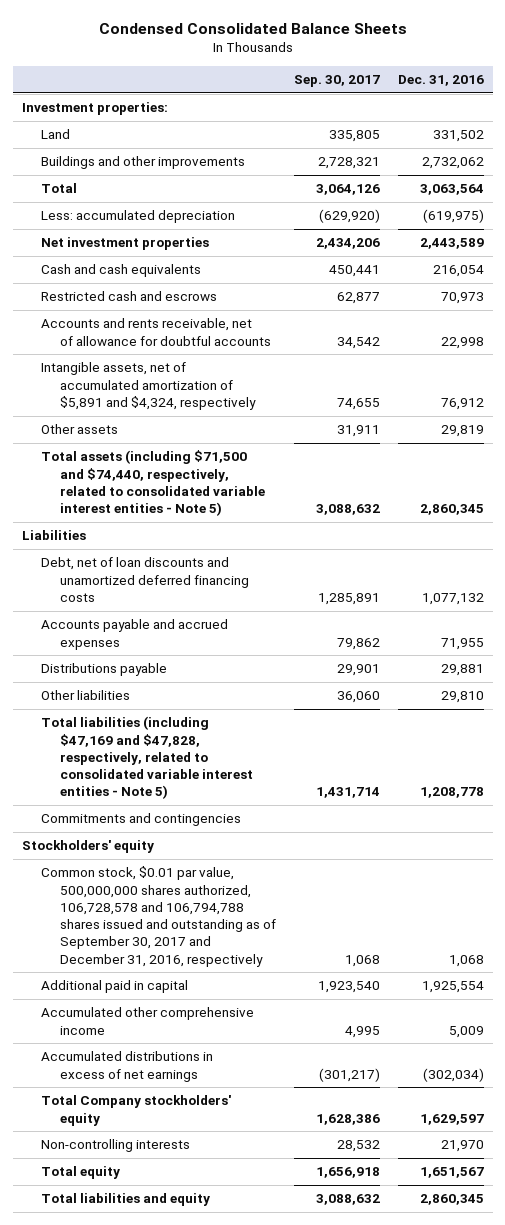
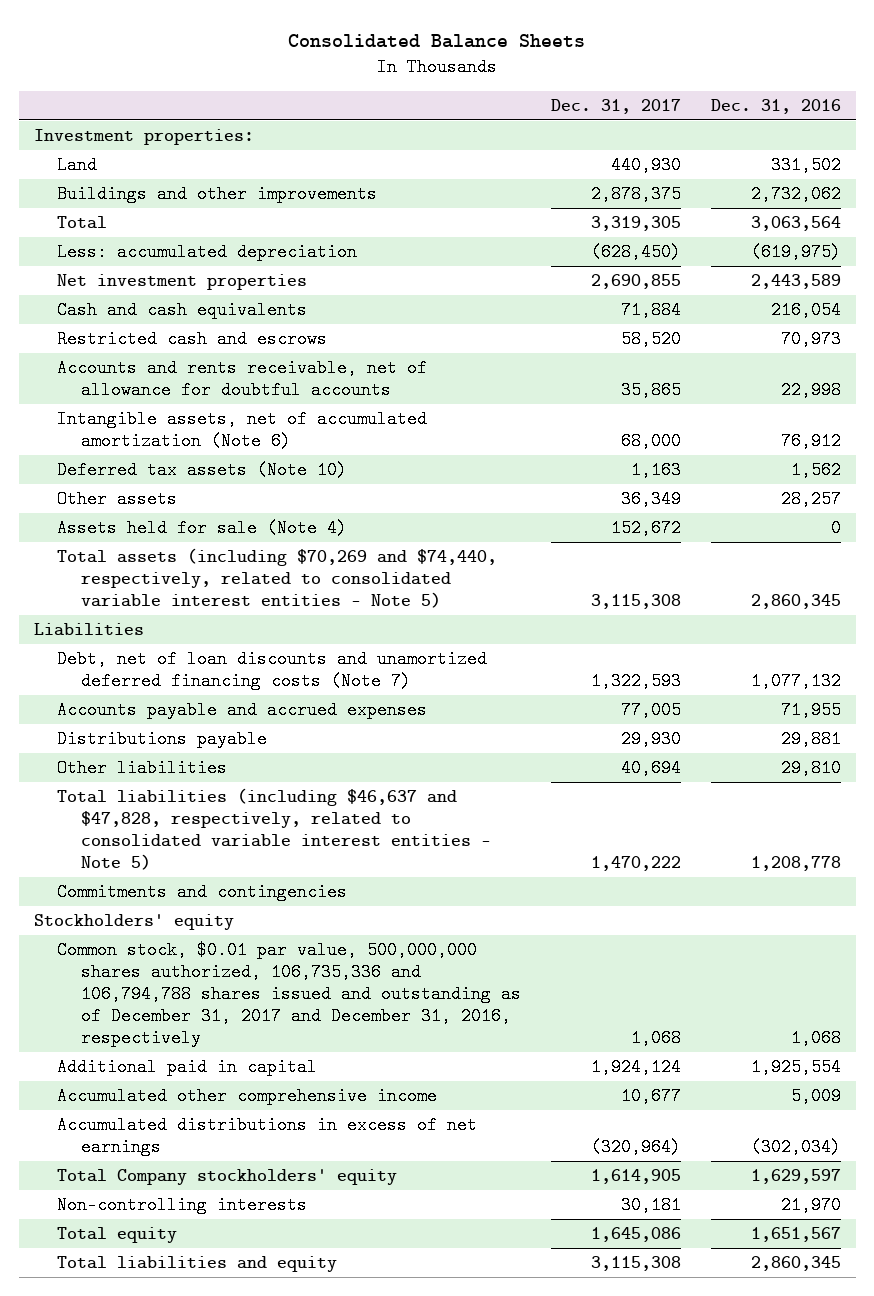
- Condensed Consolidated Balance Sheets
+ Consolidated Balance Sheets
- | Sep. 30, 2017 | Dec. 31, 2016
+ | Dec. 31, 2017 | Dec. 31, 2016
- Intangible assets, net of accumulated amortization of $5,891 and $4,324, respectively | 74,655 | 76,912
- Other assets | 31,911 | 29,819
- Total assets (including $71,500 and $74,440, respectively, related to consolidated variable interest entities - Note 5) | 3,088,632 | 2,860,345
+ Intangible assets, net of accumulated amortization (Note 6) | 68,000 | 76,912
+ Deferred tax assets (Note 10) | 1,163 | 1,562
+ Other assets | 36,349 | 28,257
+ Assets held for sale (Note 4) | 152,672 | 0
+ Total assets (including $70,269 and $74,440, respectively, related to consolidated variable interest entities - Note 5) | 3,115,308 | 2,860,345
- Debt, net of loan discounts and unamortized deferred financing costs | 1,285,891 | 1,077,132
+ Debt, net of loan discounts and unamortized deferred financing costs (Note 7) | 1,322,593 | 1,077,132
- Total liabilities (including $47,169 and $47,828, respectively, related to consolidated variable interest entities - Note 5) | 1,431,714 | 1,208,778
+ Total liabilities (including $46,637 and $47,828, respectively, related to consolidated variable interest entities - Note 5) | 1,470,222 | 1,208,778
- Common stock, $0.01 par value, 500,000,000 shares authorized, 106,728,578 and 106,794,788 shares issued and outstanding as of September 30, 2017 and December 31, 2016, respectively | 1,068 | 1,068
+ Common stock, $0.01 par value, 500,000,000 shares authorized, 106,735,336 and 106,794,788 shares issued and outstanding as of December 31, 2017 and December 31, 2016, respectively | 1,068 | 1,068

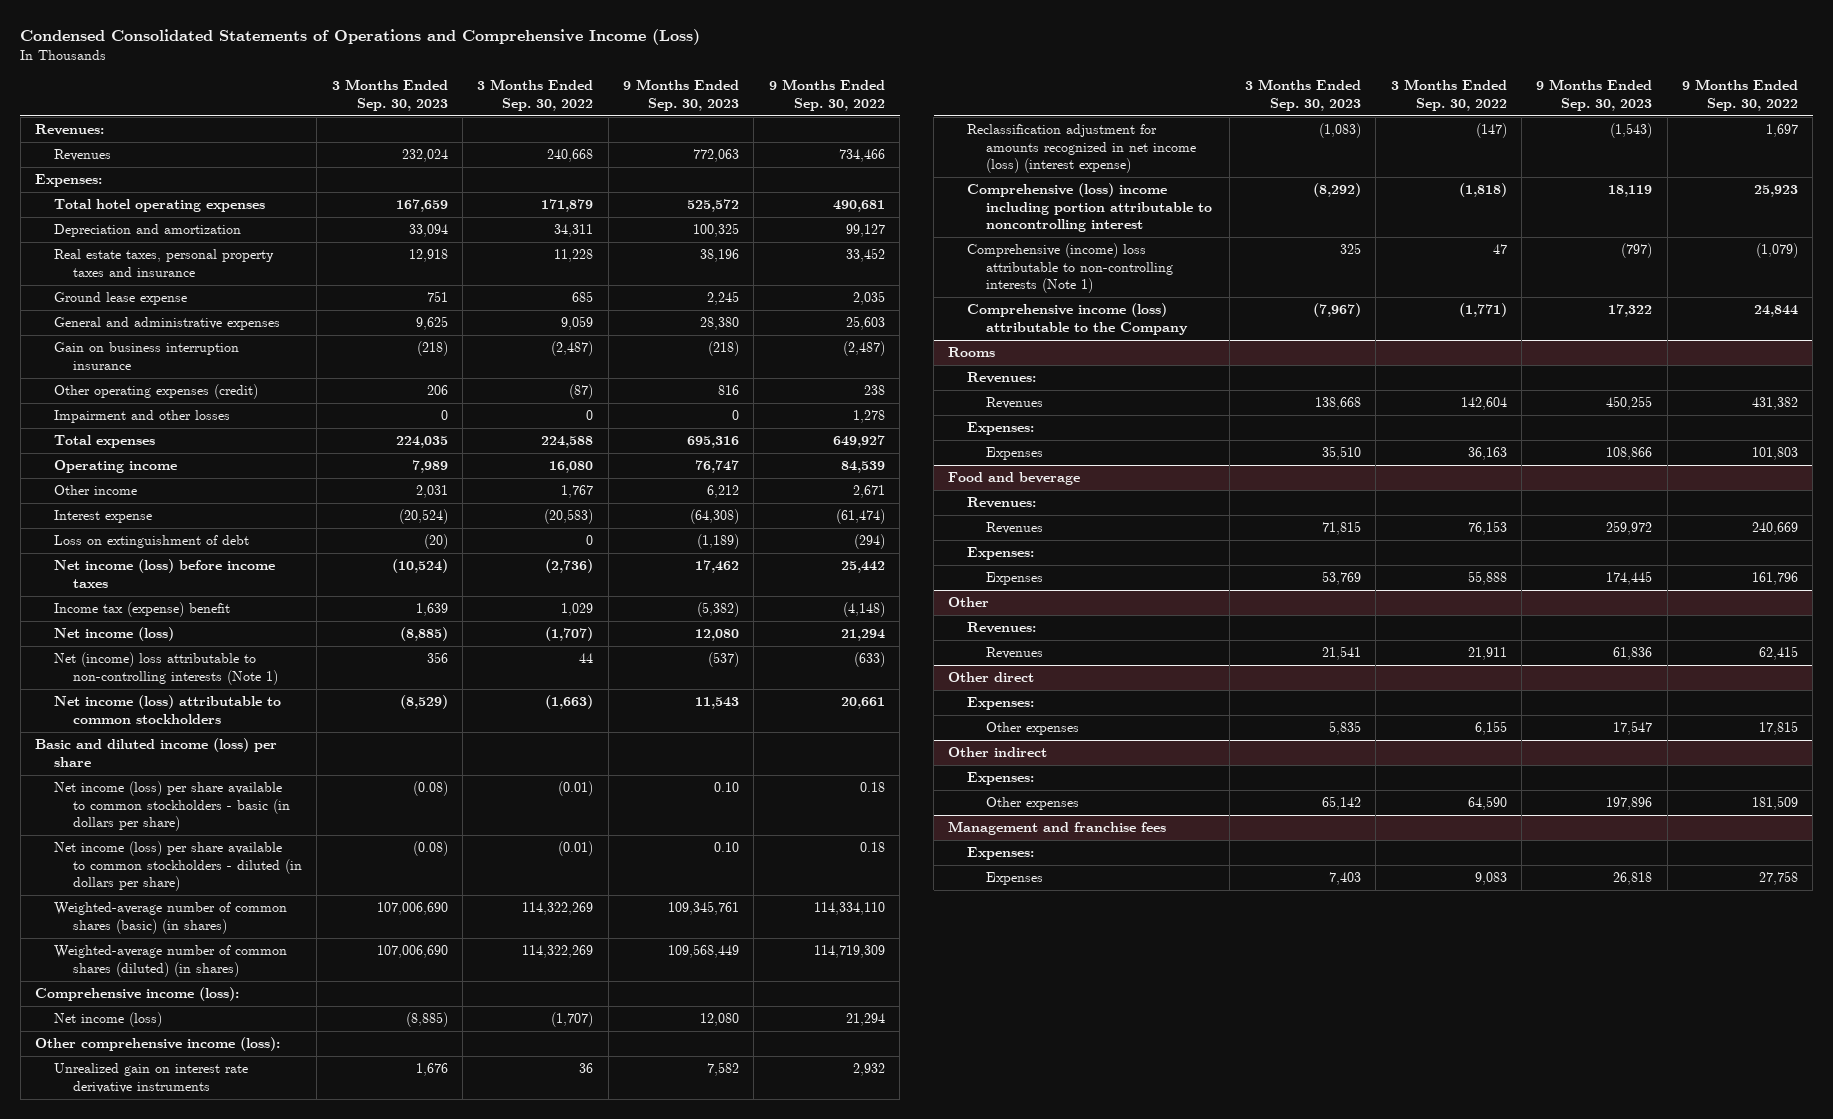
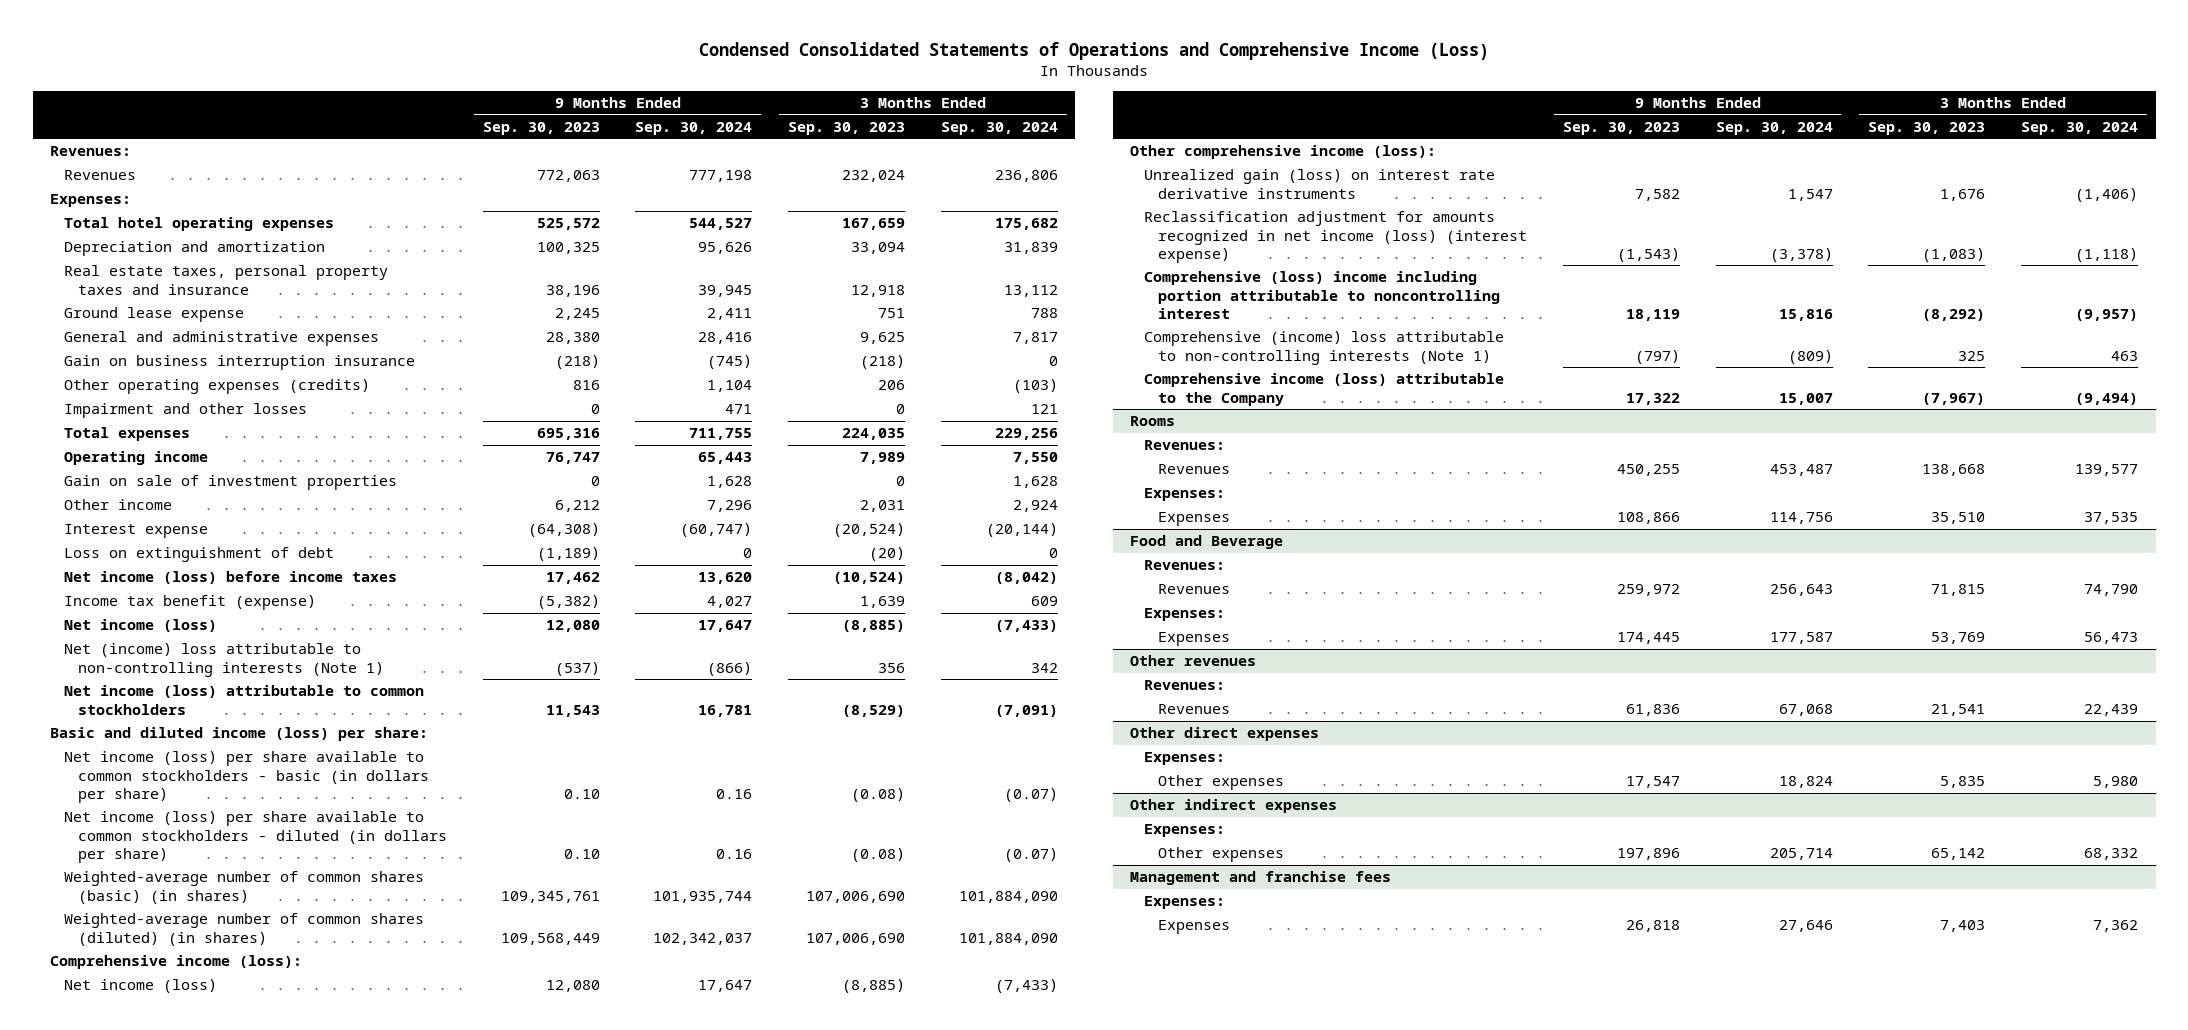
- | 3 Months Ended Sep. 30, 2023 | 3 Months Ended Sep. 30, 2022 | 9 Months Ended Sep. 30, 2023 | 9 Months Ended Sep. 30, 2022
+ | 9 Months Ended Sep. 30, 2023 | 9 Months Ended Sep. 30, 2024 | 3 Months Ended Sep. 30, 2023 | 3 Months Ended Sep. 30, 2024
- Other operating expenses (credit) | 206 | (87) | 816 | 238
+ Other operating expenses (credits) | 816 | 1,104 | 206 | (103)
+ Gain on sale of investment properties | 0 | 1,628 | 0 | 1,628
- Income tax (expense) benefit | 1,639 | 1,029 | (5,382) | (4,148)
+ Income tax benefit (expense) | (5,382) | 4,027 | 1,639 | 609
- Basic and diluted income (loss) per share
+ Basic and diluted income (loss) per share:
- Unrealized gain on interest rate derivative instruments | 1,676 | 36 | 7,582 | 2,932
+ Unrealized gain (loss) on interest rate derivative instruments | 7,582 | 1,547 | 1,676 | (1,406)
- Food and beverage
+ Food and Beverage
- Other
+ Other revenues
- Other direct
+ Other direct expenses
- Other indirect
+ Other indirect expenses

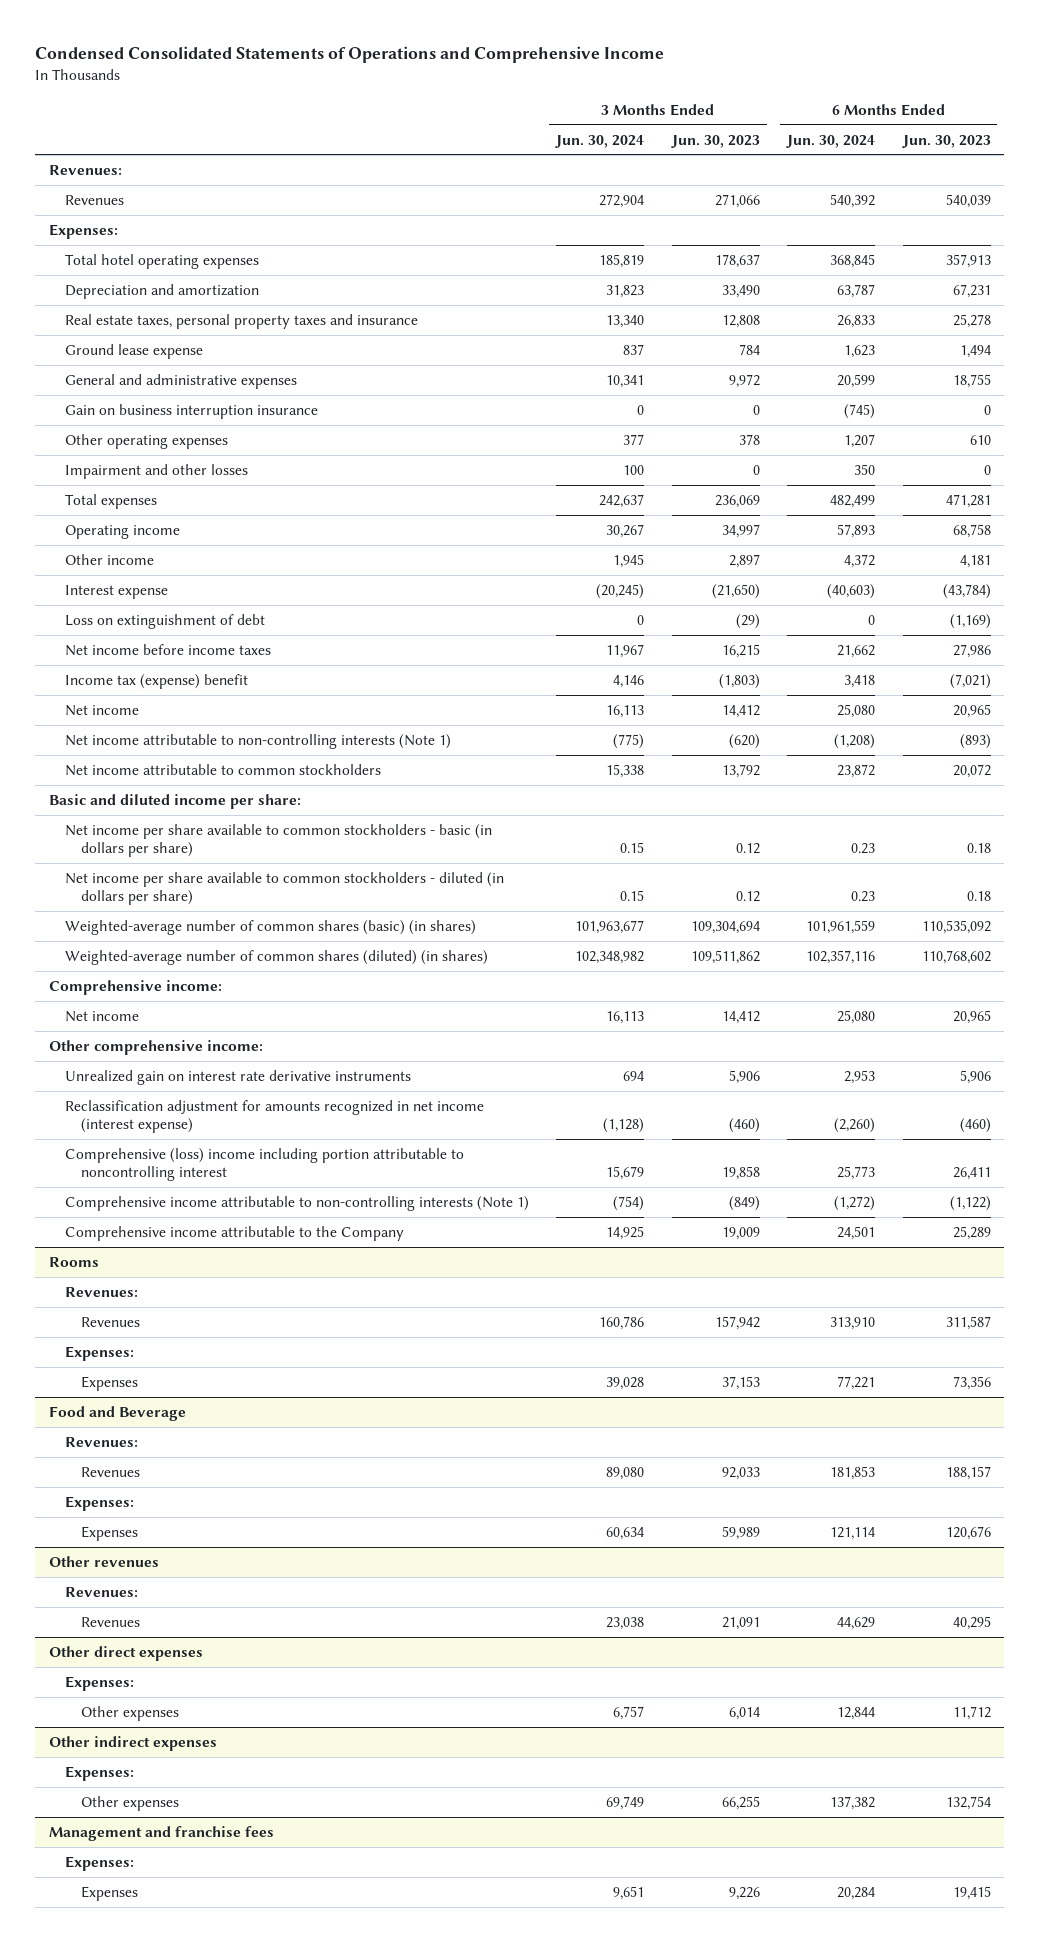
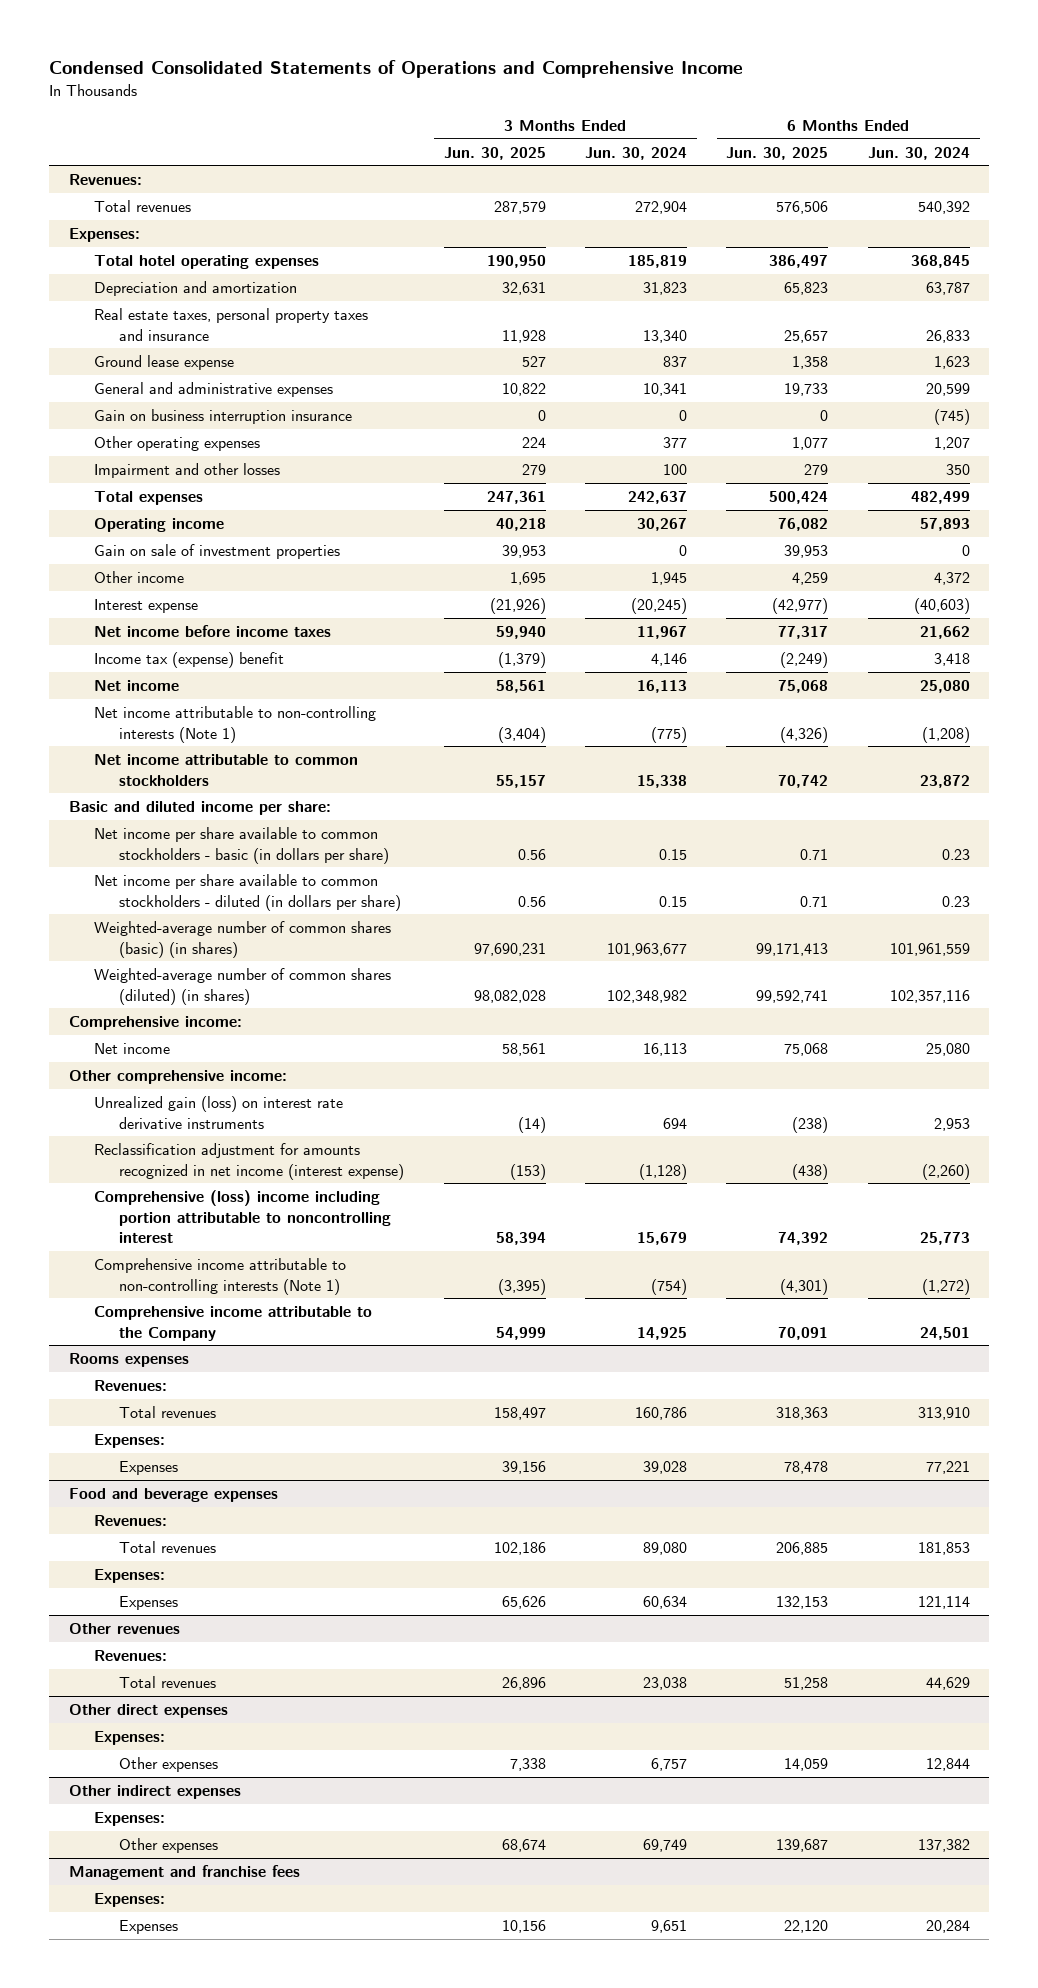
- | 3 Months Ended Jun. 30, 2024 | 3 Months Ended Jun. 30, 2023 | 6 Months Ended Jun. 30, 2024 | 6 Months Ended Jun. 30, 2023
+ | 3 Months Ended Jun. 30, 2025 | 3 Months Ended Jun. 30, 2024 | 6 Months Ended Jun. 30, 2025 | 6 Months Ended Jun. 30, 2024
- Revenues | 272,904 | 271,066 | 540,392 | 540,039
+ Total revenues | 287,579 | 272,904 | 576,506 | 540,392
+ Gain on sale of investment properties | 39,953 | 0 | 39,953 | 0
- Loss on extinguishment of debt | 0 | (29) | 0 | (1,169)
- Unrealized gain on interest rate derivative instruments | 694 | 5,906 | 2,953 | 5,906
+ Unrealized gain (loss) on interest rate derivative instruments | (14) | 694 | (238) | 2,953
- Rooms
+ Rooms expenses
- Revenues | 160,786 | 157,942 | 313,910 | 311,587
+ Total revenues | 158,497 | 160,786 | 318,363 | 313,910
- Food and Beverage
+ Food and beverage expenses
- Revenues | 89,080 | 92,033 | 181,853 | 188,157
+ Total revenues | 102,186 | 89,080 | 206,885 | 181,853
@ Other revenues
- Revenues | 23,038 | 21,091 | 44,629 | 40,295
+ Total revenues | 26,896 | 23,038 | 51,258 | 44,629

